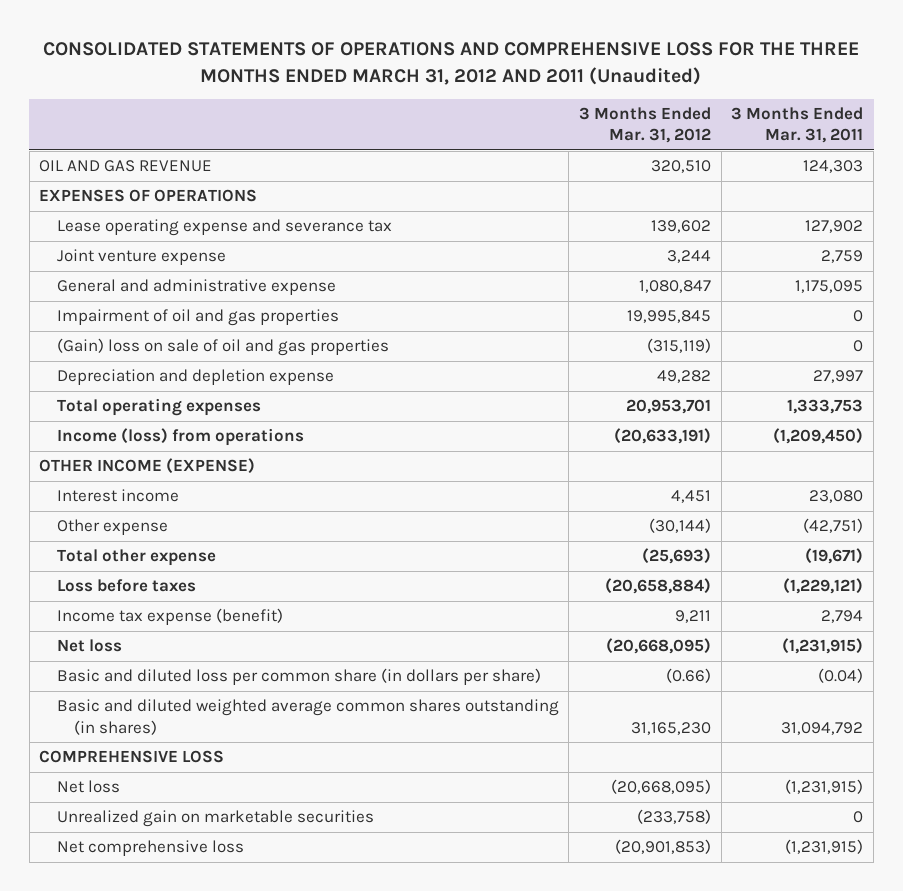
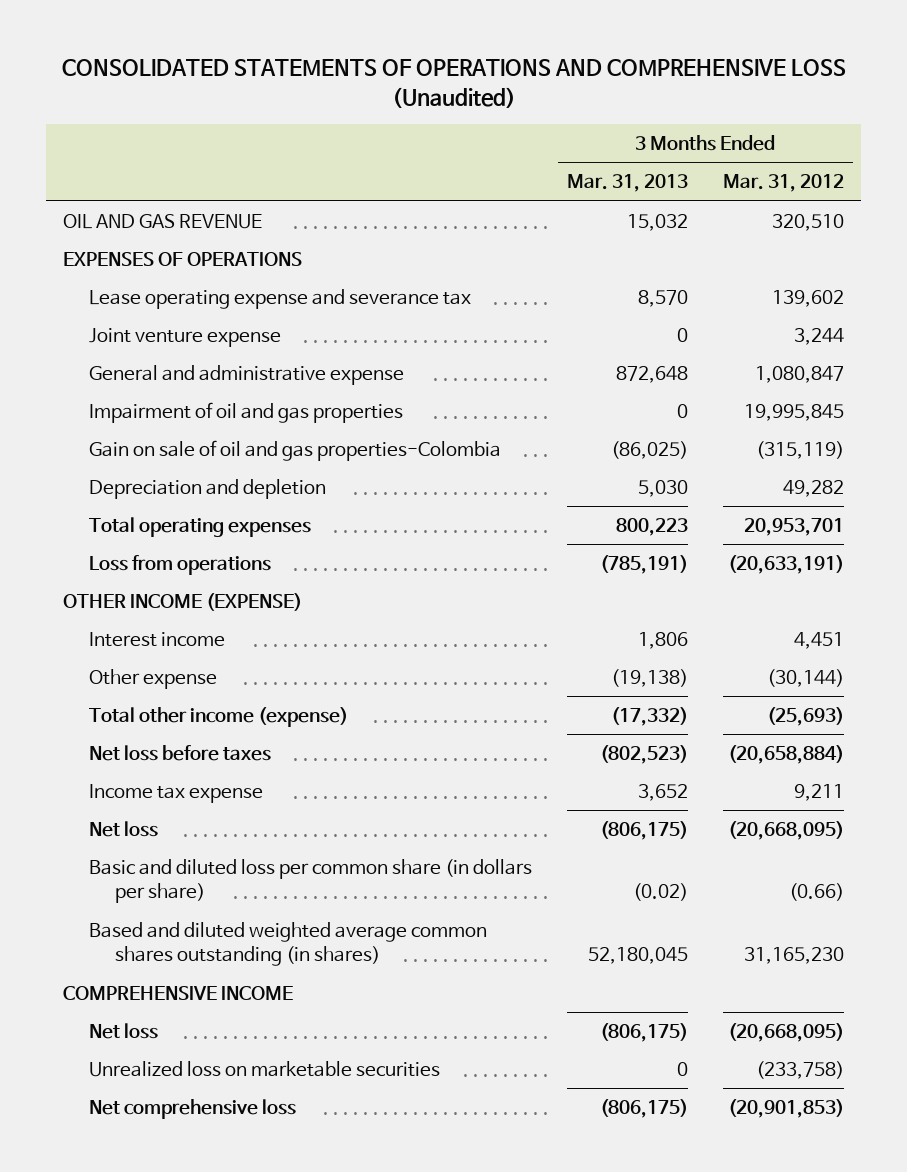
- CONSOLIDATED STATEMENTS OF OPERATIONS AND COMPREHENSIVE LOSS FOR THE THREE MONTHS ENDED MARCH 31, 2012 AND 2011 (Unaudited)
+ CONSOLIDATED STATEMENTS OF OPERATIONS AND COMPREHENSIVE LOSS (Unaudited)
- | 3 Months Ended Mar. 31, 2012 | 3 Months Ended Mar. 31, 2011
+ | 3 Months Ended Mar. 31, 2013 | 3 Months Ended Mar. 31, 2012
- (Gain) loss on sale of oil and gas properties | (315,119) | 0
- Depreciation and depletion expense | 49,282 | 27,997
+ Gain on sale of oil and gas properties-Colombia | (86,025) | (315,119)
+ Depreciation and depletion | 5,030 | 49,282
- Income (loss) from operations | (20,633,191) | (1,209,450)
+ Loss from operations | (785,191) | (20,633,191)
- Total other expense | (25,693) | (19,671)
- Loss before taxes | (20,658,884) | (1,229,121)
- Income tax expense (benefit) | 9,211 | 2,794
+ Total other income (expense) | (17,332) | (25,693)
+ Net loss before taxes | (802,523) | (20,658,884)
+ Income tax expense | 3,652 | 9,211
- Basic and diluted weighted average common shares outstanding (in shares) | 31,165,230 | 31,094,792
- COMPREHENSIVE LOSS
+ Based and diluted weighted average common shares outstanding (in shares) | 52,180,045 | 31,165,230
+ COMPREHENSIVE INCOME
- Unrealized gain on marketable securities | (233,758) | 0
+ Unrealized loss on marketable securities | 0 | (233,758)

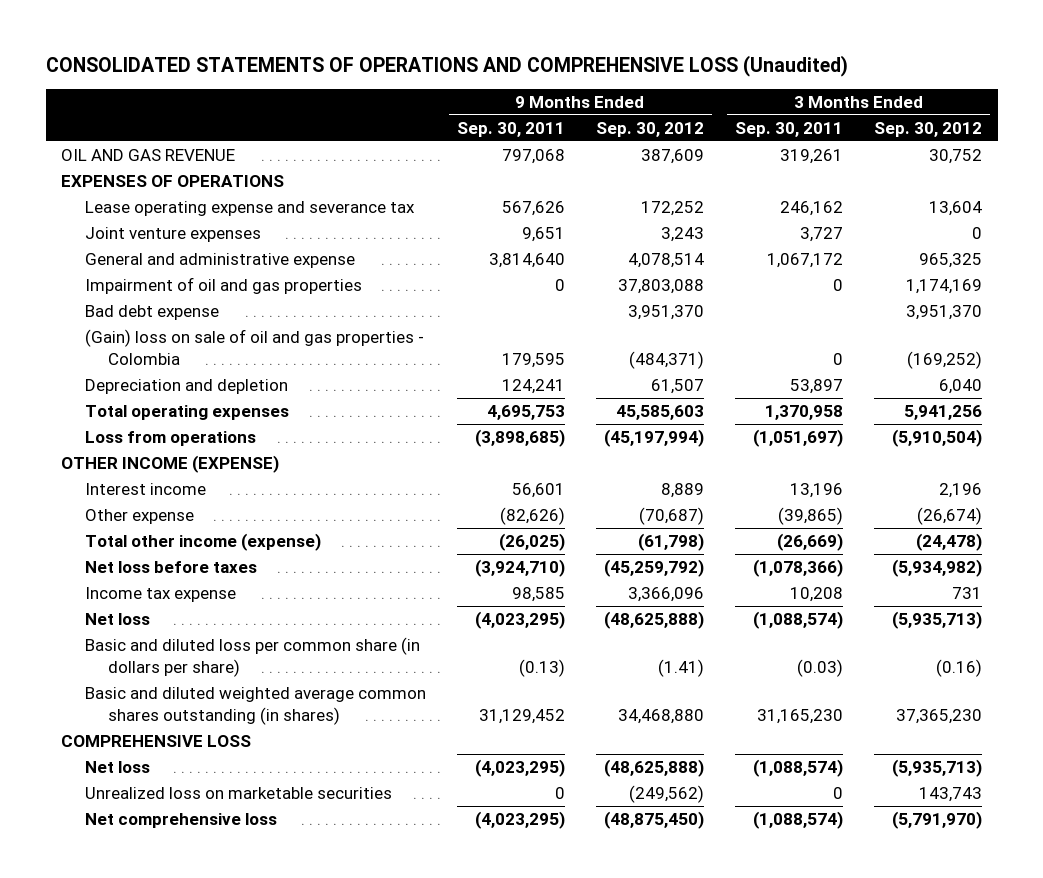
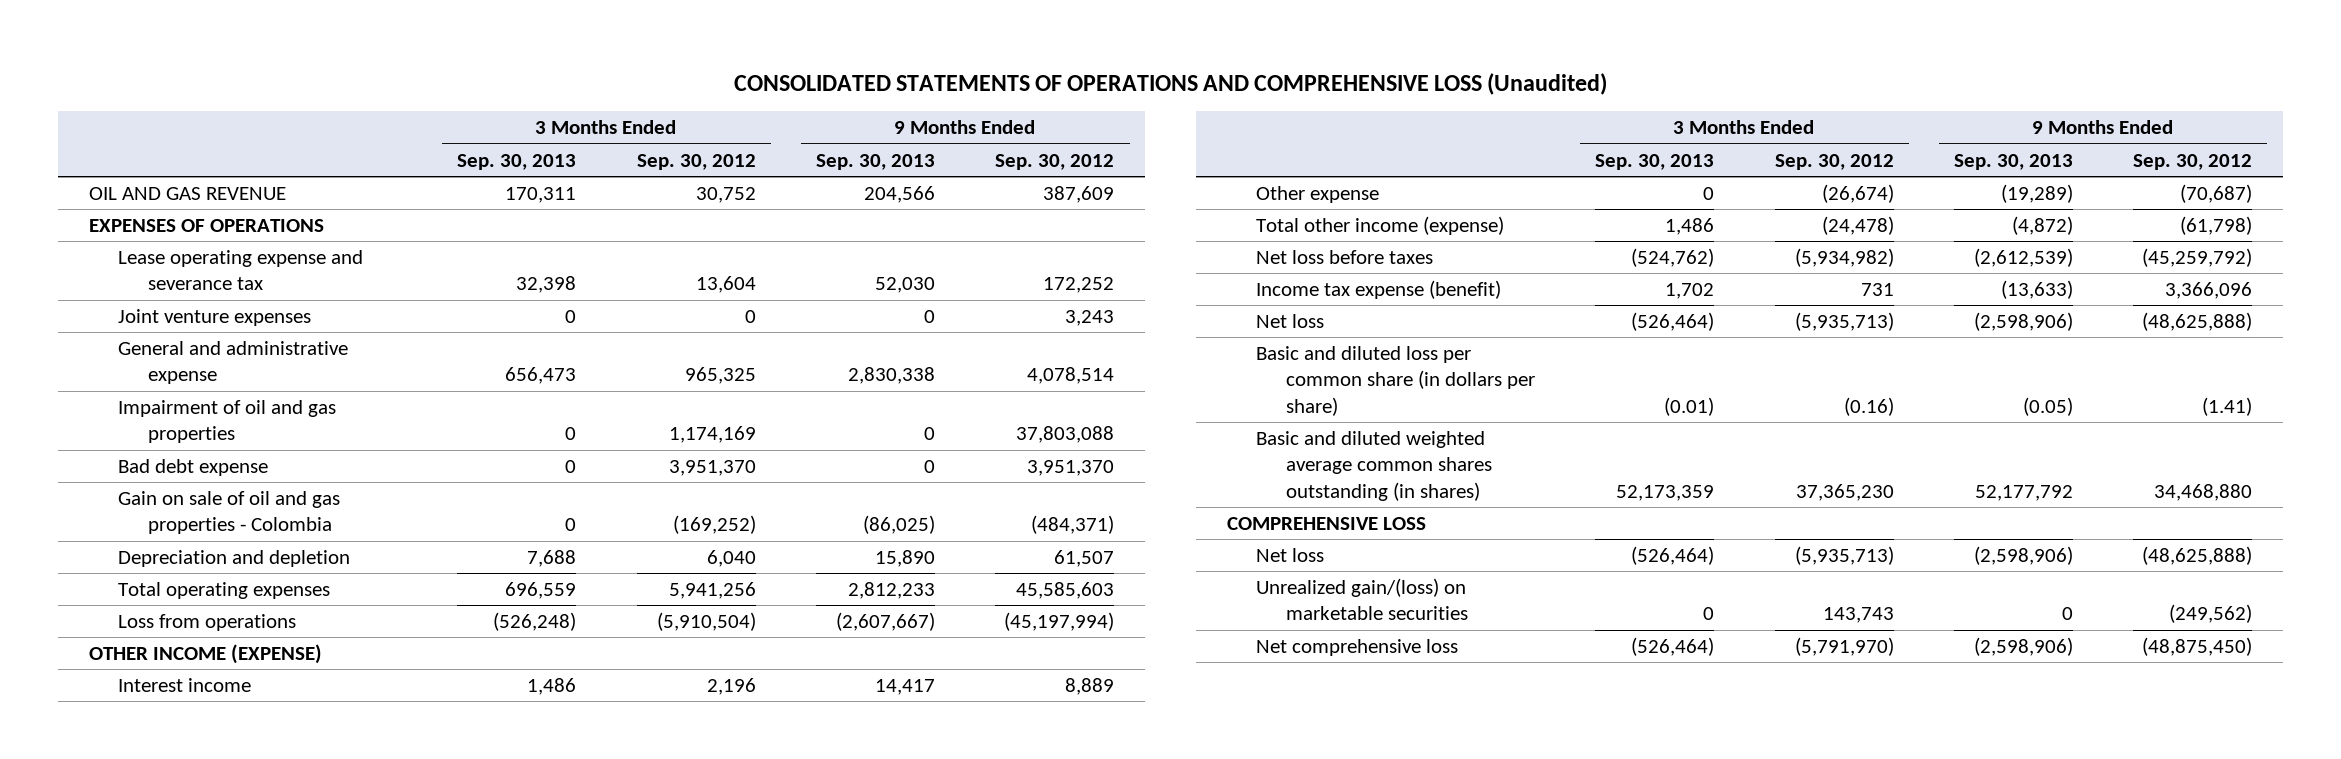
- | 9 Months Ended Sep. 30, 2011 | 9 Months Ended Sep. 30, 2012 | 3 Months Ended Sep. 30, 2011 | 3 Months Ended Sep. 30, 2012
+ | 3 Months Ended Sep. 30, 2013 | 3 Months Ended Sep. 30, 2012 | 9 Months Ended Sep. 30, 2013 | 9 Months Ended Sep. 30, 2012
- (Gain) loss on sale of oil and gas properties - Colombia | 179,595 | (484,371) | 0 | (169,252)
+ Gain on sale of oil and gas properties - Colombia | 0 | (169,252) | (86,025) | (484,371)
- Income tax expense | 98,585 | 3,366,096 | 10,208 | 731
+ Income tax expense (benefit) | 1,702 | 731 | (13,633) | 3,366,096
- Unrealized loss on marketable securities | 0 | (249,562) | 0 | 143,743
+ Unrealized gain/(loss) on marketable securities | 0 | 143,743 | 0 | (249,562)

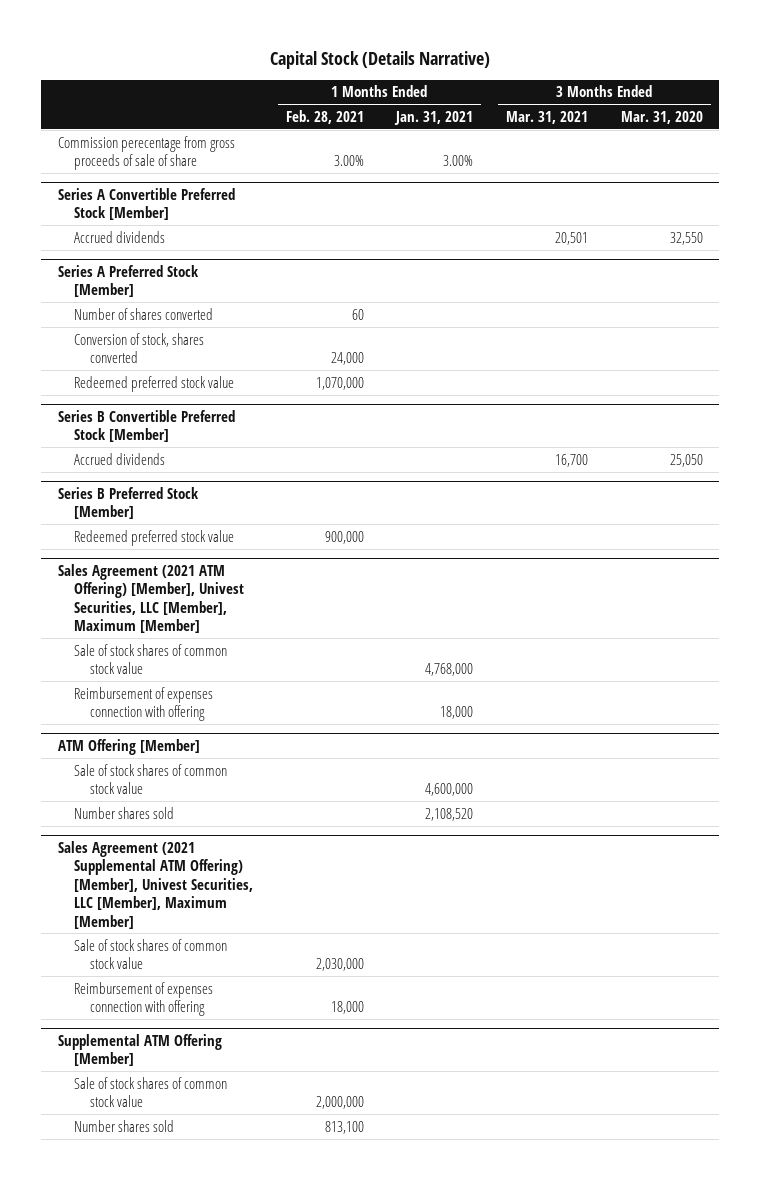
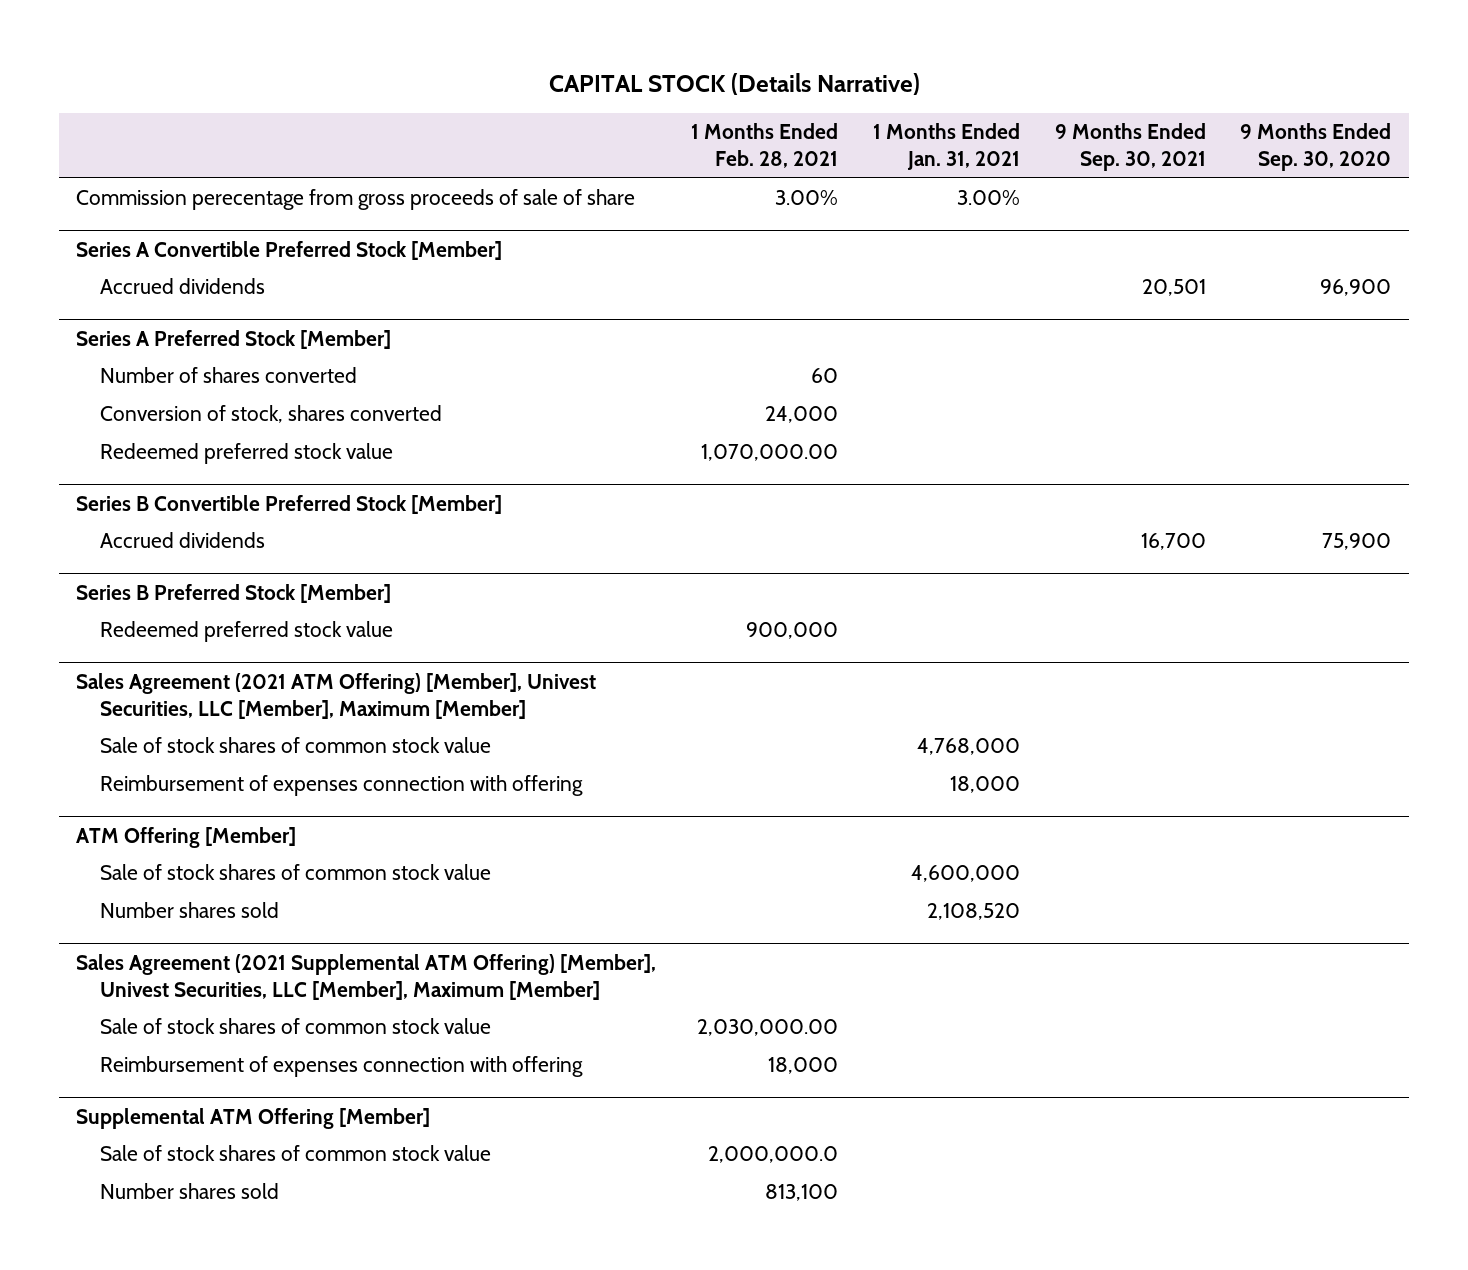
- Capital Stock (Details Narrative)
+ CAPITAL STOCK (Details Narrative)
- | 1 Months Ended Feb. 28, 2021 | 1 Months Ended Jan. 31, 2021 | 3 Months Ended Mar. 31, 2021 | 3 Months Ended Mar. 31, 2020
+ | 1 Months Ended Feb. 28, 2021 | 1 Months Ended Jan. 31, 2021 | 9 Months Ended Sep. 30, 2021 | 9 Months Ended Sep. 30, 2020
@ Series A Preferred Stock [Member]
- Redeemed preferred stock value | 1,070,000 | | |
+ Redeemed preferred stock value | 1,070,000.00 | | |
@ Sales Agreement (2021 Supplemental ATM Offering) [Member], Univest Securities, LLC [Member], Maximum [Member]
- Sale of stock shares of common stock value | 2,030,000 | | |
+ Sale of stock shares of common stock value | 2,030,000.00 | | |
@ Supplemental ATM Offering [Member]
- Sale of stock shares of common stock value | 2,000,000 | | |
+ Sale of stock shares of common stock value | 2,000,000.0 | | |

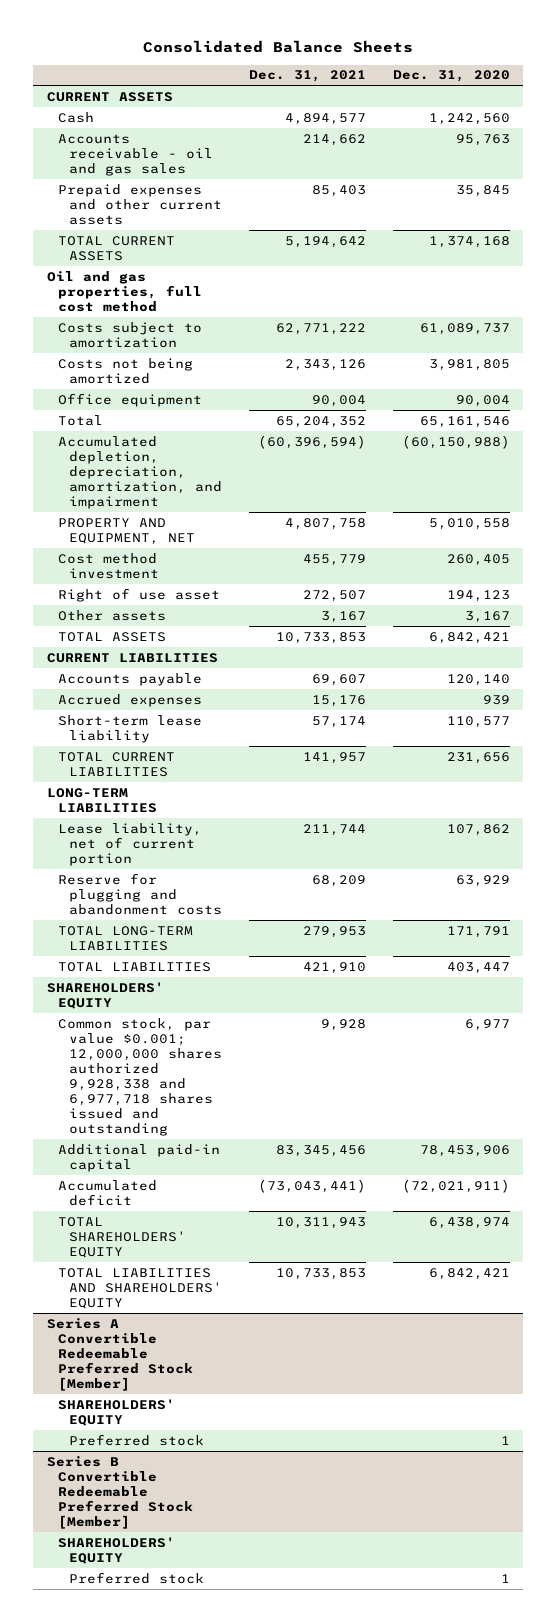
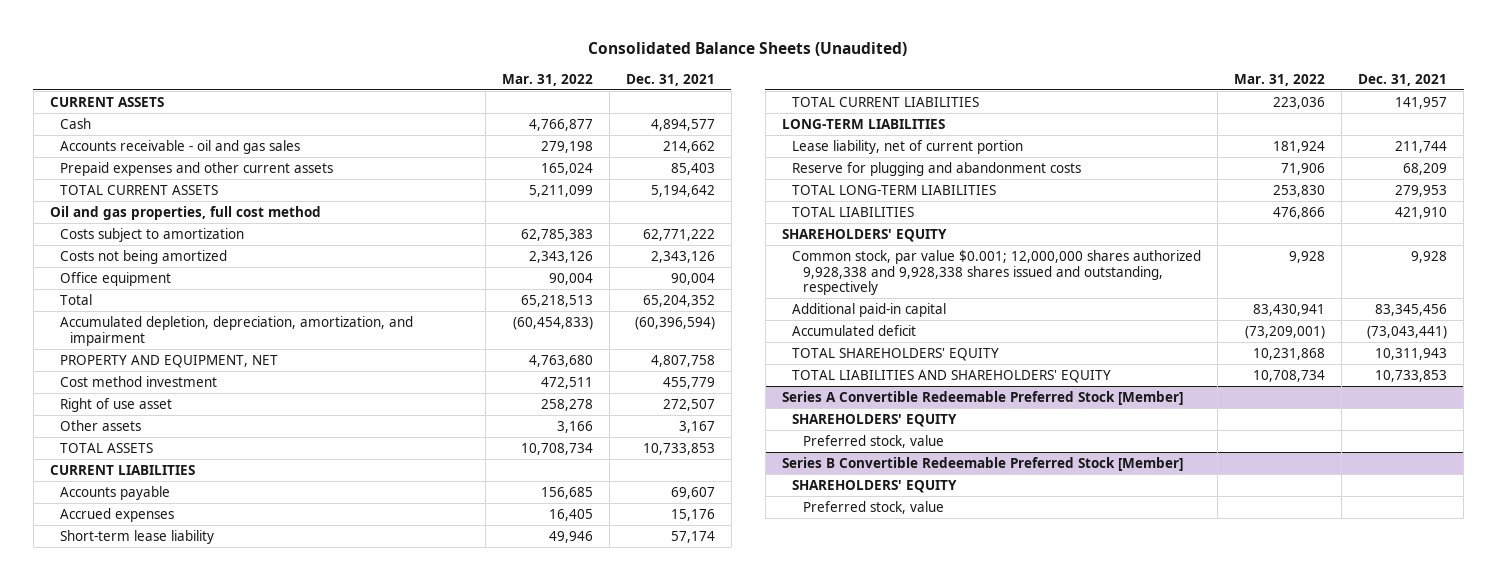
- Consolidated Balance Sheets
+ Consolidated Balance Sheets (Unaudited)
- | Dec. 31, 2021 | Dec. 31, 2020
+ | Mar. 31, 2022 | Dec. 31, 2021
- Common stock, par value $0.001; 12,000,000 shares authorized 9,928,338 and 6,977,718 shares issued and outstanding | 9,928 | 6,977
+ Common stock, par value $0.001; 12,000,000 shares authorized 9,928,338 and 9,928,338 shares issued and outstanding, respectively | 9,928 | 9,928
@ Series A Convertible Redeemable Preferred Stock [Member]
- Preferred stock | | 1
+ Preferred stock, value
@ Series B Convertible Redeemable Preferred Stock [Member]
- Preferred stock | | 1
+ Preferred stock, value

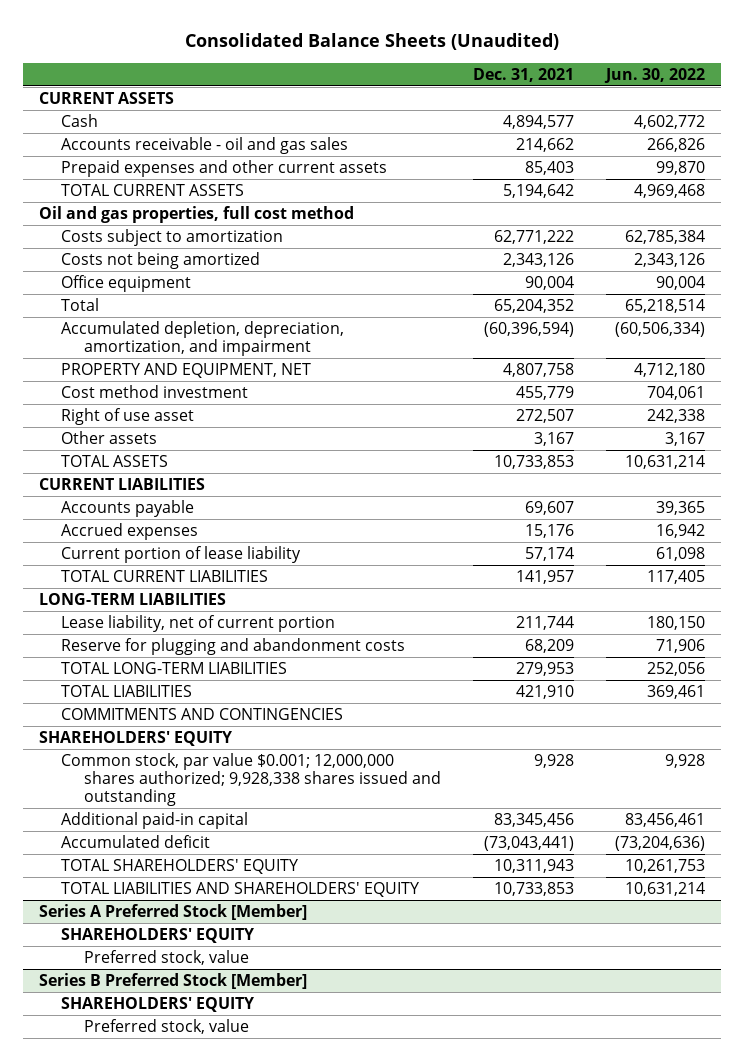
- | Mar. 31, 2022 | Dec. 31, 2021
+ | Dec. 31, 2021 | Jun. 30, 2022
- Short-term lease liability | 49,946 | 57,174
+ Current portion of lease liability | 57,174 | 61,098
+ COMMITMENTS AND CONTINGENCIES
- Common stock, par value $0.001; 12,000,000 shares authorized 9,928,338 and 9,928,338 shares issued and outstanding, respectively | 9,928 | 9,928
+ Common stock, par value $0.001; 12,000,000 shares authorized; 9,928,338 shares issued and outstanding | 9,928 | 9,928
- Series A Convertible Redeemable Preferred Stock [Member]
+ Series A Preferred Stock [Member]
- Series B Convertible Redeemable Preferred Stock [Member]
+ Series B Preferred Stock [Member]

